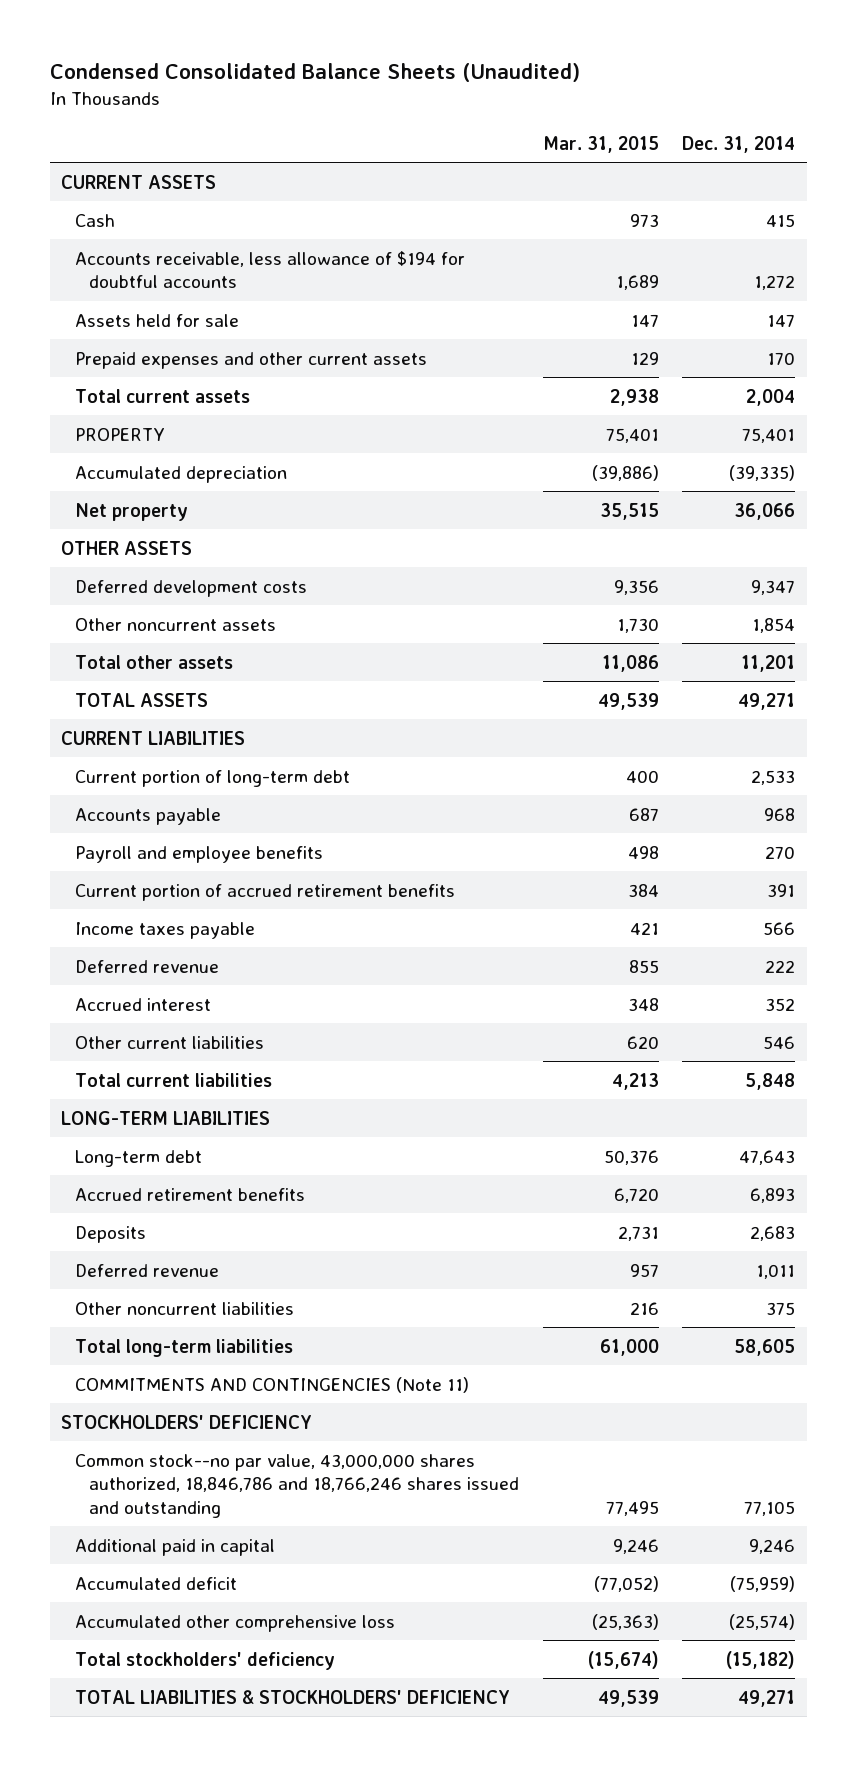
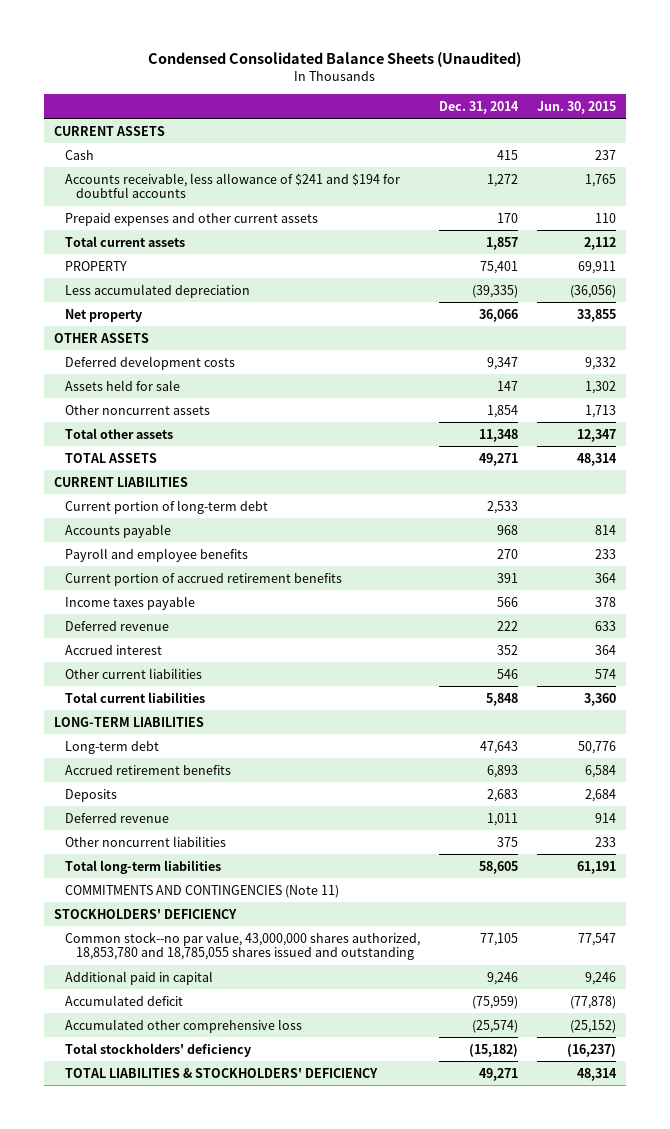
- | Mar. 31, 2015 | Dec. 31, 2014
+ | Dec. 31, 2014 | Jun. 30, 2015
- Accounts receivable, less allowance of $194 for doubtful accounts | 1,689 | 1,272
+ Accounts receivable, less allowance of $241 and $194 for doubtful accounts | 1,272 | 1,765
- Total current assets | 2,938 | 2,004
+ Total current assets | 1,857 | 2,112
- Accumulated depreciation | (39,886) | (39,335)
+ Less accumulated depreciation | (39,335) | (36,056)
moved down: Assets held for sale | 147 | 1,302
- Total other assets | 11,086 | 11,201
+ Total other assets | 11,348 | 12,347
- Common stock--no par value, 43,000,000 shares authorized, 18,846,786 and 18,766,246 shares issued and outstanding | 77,495 | 77,105
+ Common stock--no par value, 43,000,000 shares authorized, 18,853,780 and 18,785,055 shares issued and outstanding | 77,105 | 77,547

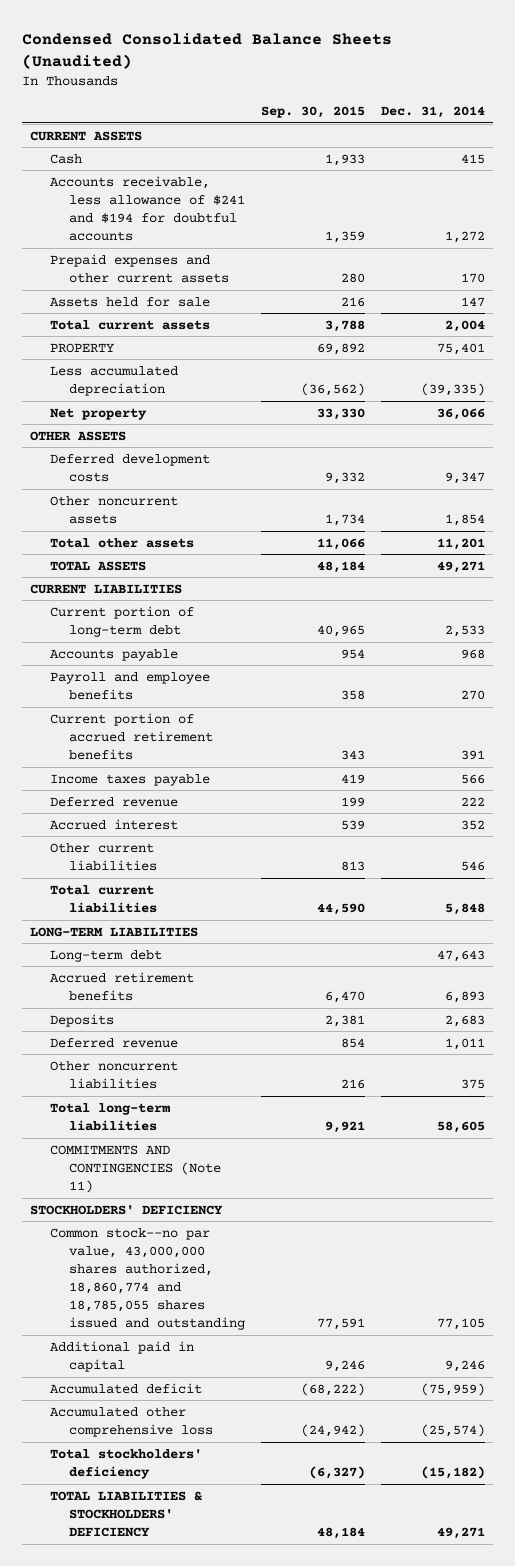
- | Dec. 31, 2014 | Jun. 30, 2015
+ | Sep. 30, 2015 | Dec. 31, 2014
- Total current assets | 1,857 | 2,112
moved up: Assets held for sale | 216 | 147
+ Total current assets | 3,788 | 2,004
- Total other assets | 11,348 | 12,347
+ Total other assets | 11,066 | 11,201
- Common stock--no par value, 43,000,000 shares authorized, 18,853,780 and 18,785,055 shares issued and outstanding | 77,105 | 77,547
+ Common stock--no par value, 43,000,000 shares authorized, 18,860,774 and 18,785,055 shares issued and outstanding | 77,591 | 77,105

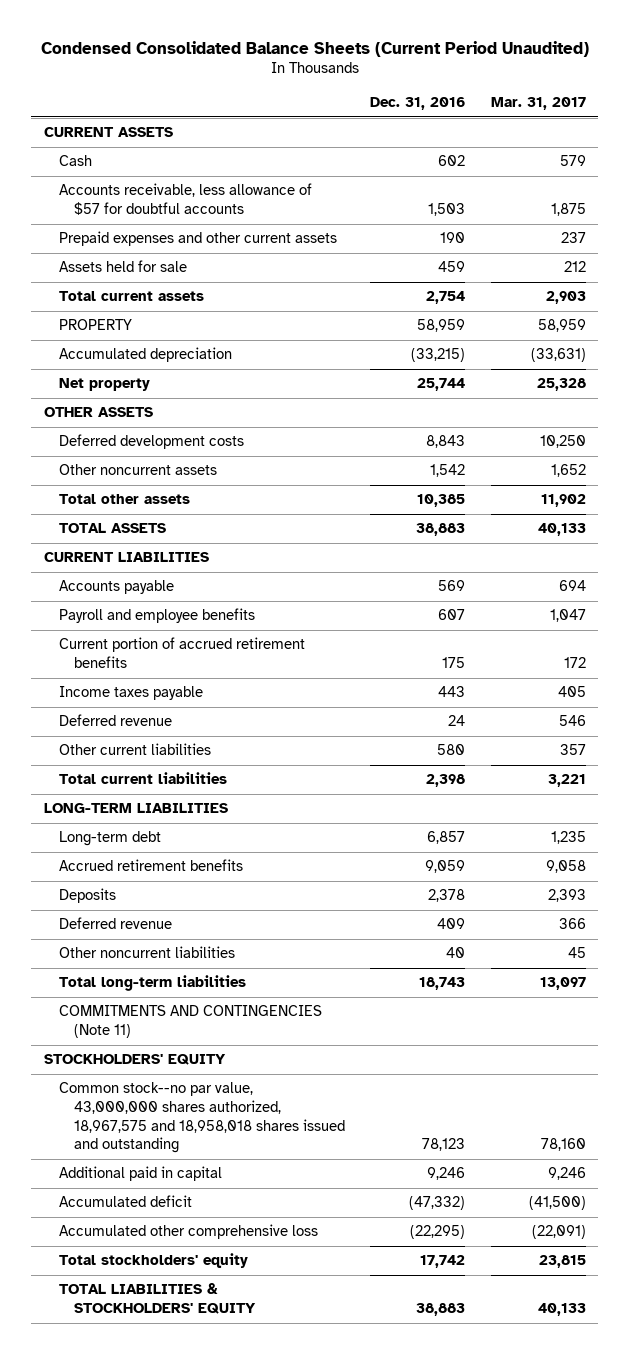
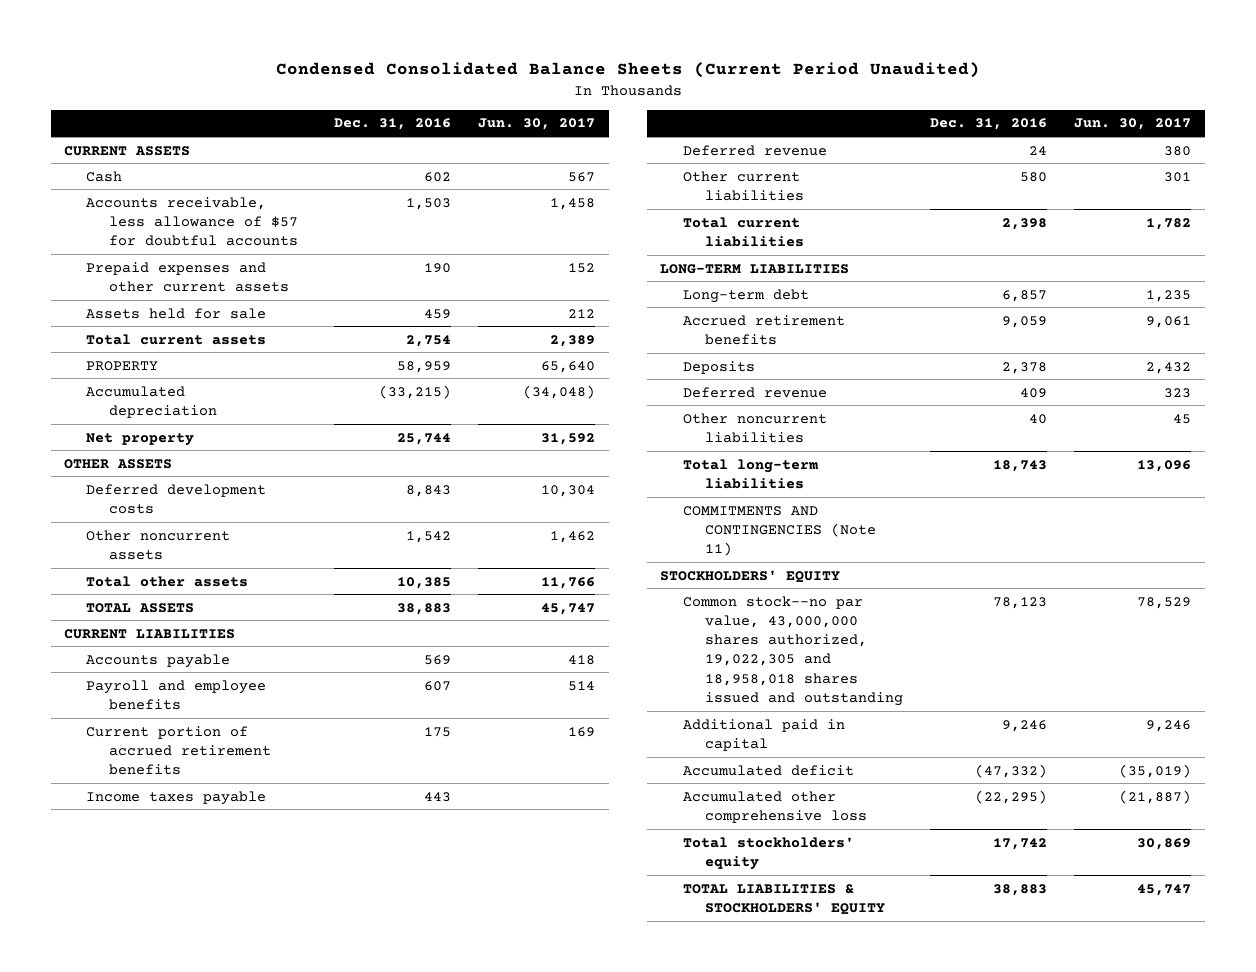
- | Dec. 31, 2016 | Mar. 31, 2017
+ | Dec. 31, 2016 | Jun. 30, 2017
- Common stock--no par value, 43,000,000 shares authorized, 18,967,575 and 18,958,018 shares issued and outstanding | 78,123 | 78,160
+ Common stock--no par value, 43,000,000 shares authorized, 19,022,305 and 18,958,018 shares issued and outstanding | 78,123 | 78,529

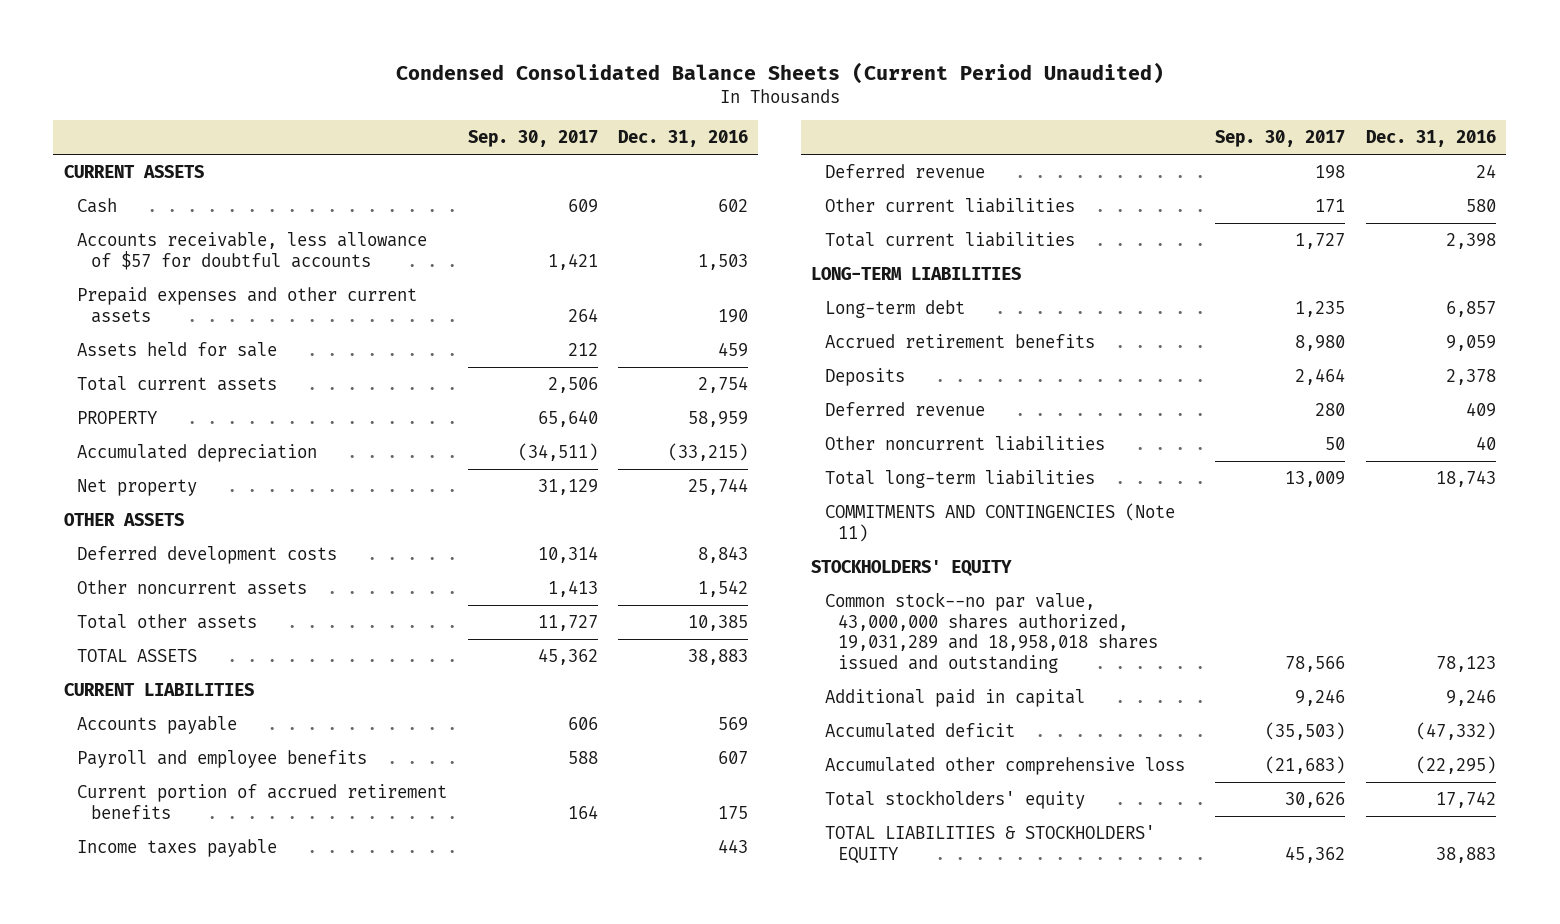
- | Dec. 31, 2016 | Jun. 30, 2017
+ | Sep. 30, 2017 | Dec. 31, 2016
- Common stock--no par value, 43,000,000 shares authorized, 19,022,305 and 18,958,018 shares issued and outstanding | 78,123 | 78,529
+ Common stock--no par value, 43,000,000 shares authorized, 19,031,289 and 18,958,018 shares issued and outstanding | 78,566 | 78,123

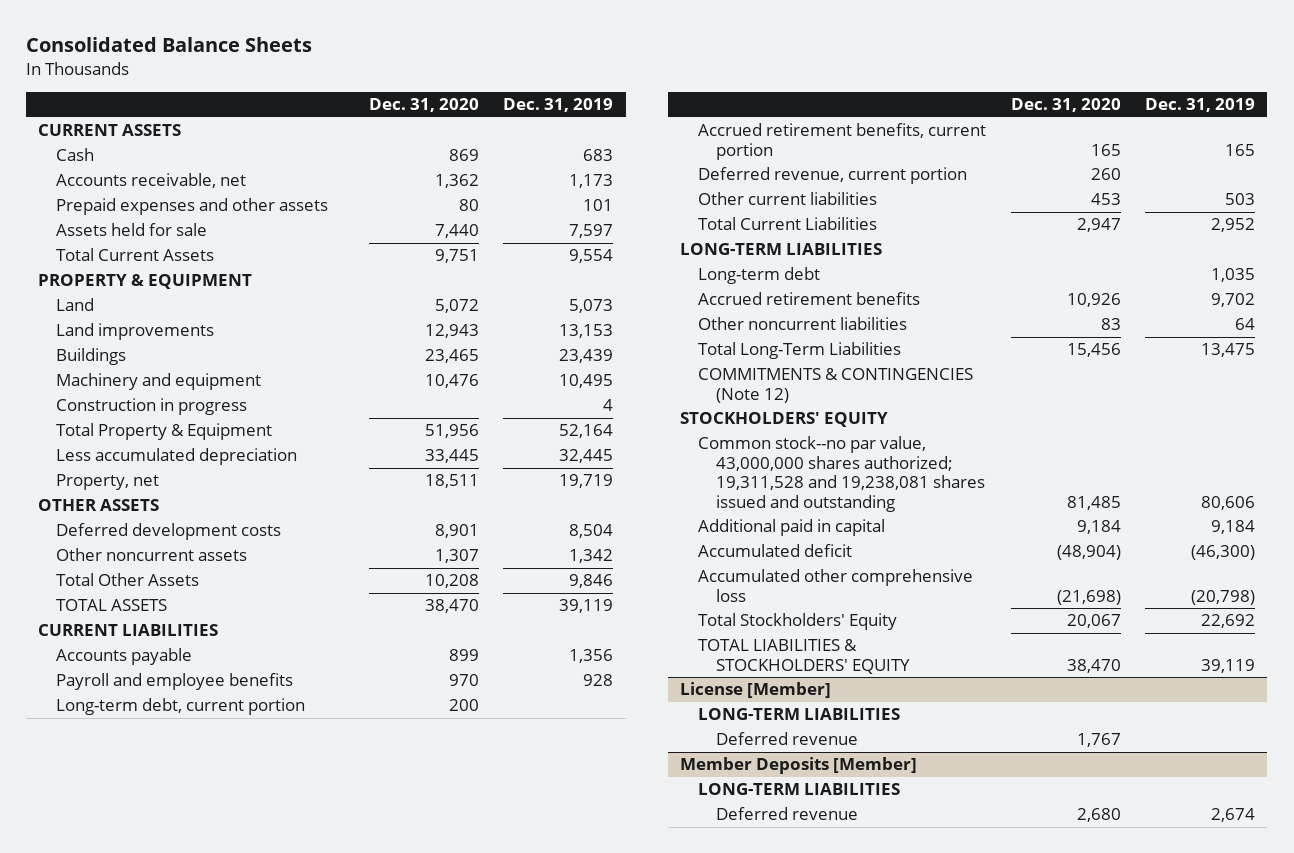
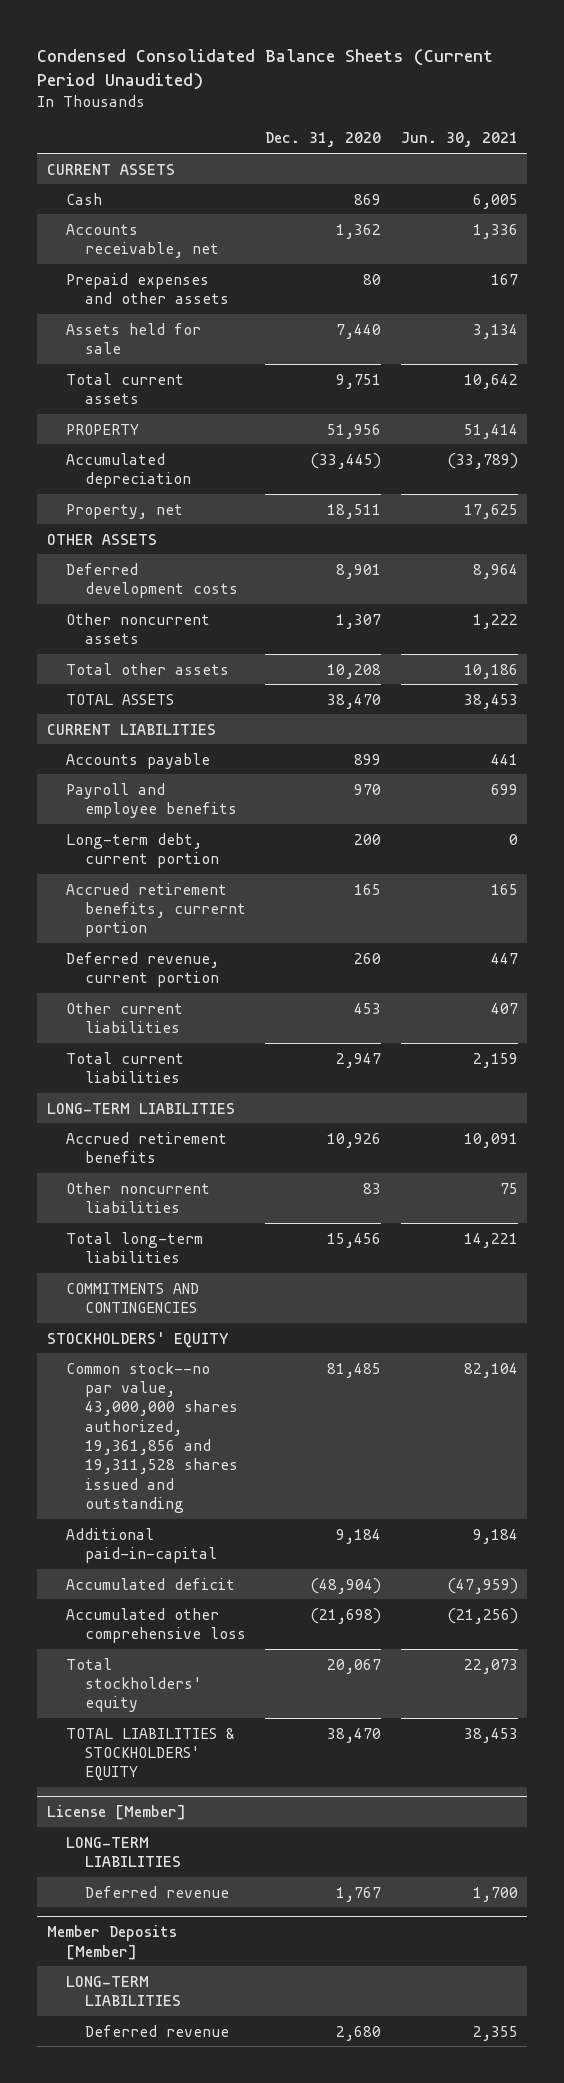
- Consolidated Balance Sheets
+ Condensed Consolidated Balance Sheets (Current Period Unaudited)
- | Dec. 31, 2020 | Dec. 31, 2019
+ | Dec. 31, 2020 | Jun. 30, 2021
- Total Current Assets | 9,751 | 9,554
- PROPERTY & EQUIPMENT
- Land | 5,072 | 5,073
- Land improvements | 12,943 | 13,153
- Buildings | 23,465 | 23,439
- Machinery and equipment | 10,476 | 10,495
- Construction in progress | | 4
- Total Property & Equipment | 51,956 | 52,164
- Less accumulated depreciation | 33,445 | 32,445
+ Total current assets | 9,751 | 10,642
+ PROPERTY | 51,956 | 51,414
+ Accumulated depreciation | (33,445) | (33,789)
- Total Other Assets | 10,208 | 9,846
+ Total other assets | 10,208 | 10,186
- Accrued retirement benefits, current portion | 165 | 165
+ Accrued retirement benefits, currernt portion | 165 | 165
- Total Current Liabilities | 2,947 | 2,952
+ Total current liabilities | 2,947 | 2,159
- Long-term debt | | 1,035
- Total Long-Term Liabilities | 15,456 | 13,475
- COMMITMENTS & CONTINGENCIES (Note 12)
+ Total long-term liabilities | 15,456 | 14,221
+ COMMITMENTS AND CONTINGENCIES
- Common stock--no par value, 43,000,000 shares authorized; 19,311,528 and 19,238,081 shares issued and outstanding | 81,485 | 80,606
- Additional paid in capital | 9,184 | 9,184
+ Common stock--no par value, 43,000,000 shares authorized, 19,361,856 and 19,311,528 shares issued and outstanding | 81,485 | 82,104
+ Additional paid-in-capital | 9,184 | 9,184
- Total Stockholders' Equity | 20,067 | 22,692
+ Total stockholders' equity | 20,067 | 22,073

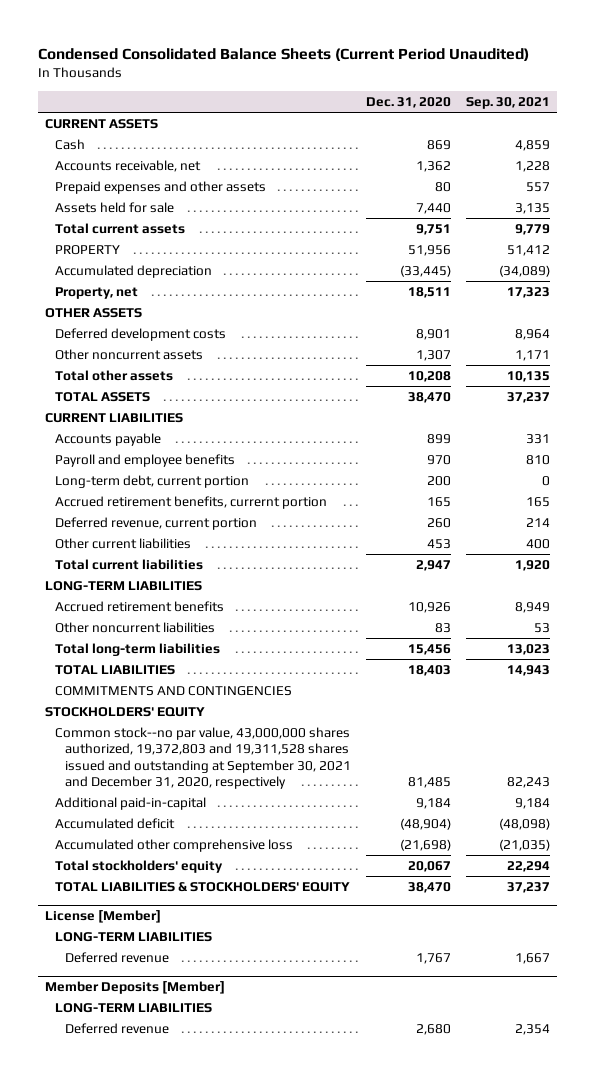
- | Dec. 31, 2020 | Jun. 30, 2021
+ | Dec. 31, 2020 | Sep. 30, 2021
+ TOTAL LIABILITIES | 18,403 | 14,943
- Common stock--no par value, 43,000,000 shares authorized, 19,361,856 and 19,311,528 shares issued and outstanding | 81,485 | 82,104
+ Common stock--no par value, 43,000,000 shares authorized, 19,372,803 and 19,311,528 shares issued and outstanding at September 30, 2021 and December 31, 2020, respectively | 81,485 | 82,243

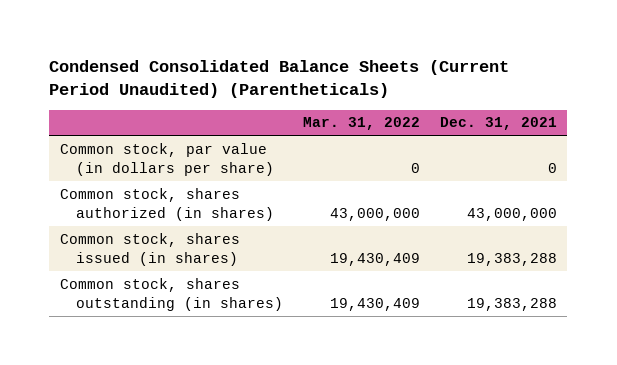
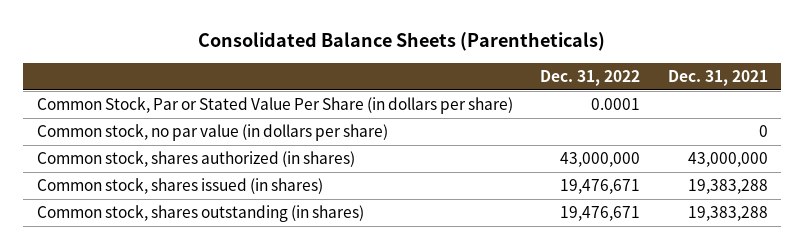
- Condensed Consolidated Balance Sheets (Current Period Unaudited) (Parentheticals)
+ Consolidated Balance Sheets (Parentheticals)
- | Mar. 31, 2022 | Dec. 31, 2021
+ | Dec. 31, 2022 | Dec. 31, 2021
- Common stock, par value (in dollars per share) | 0 | 0
+ Common Stock, Par or Stated Value Per Share (in dollars per share) | 0.0001 |
+ Common stock, no par value (in dollars per share) | | 0

